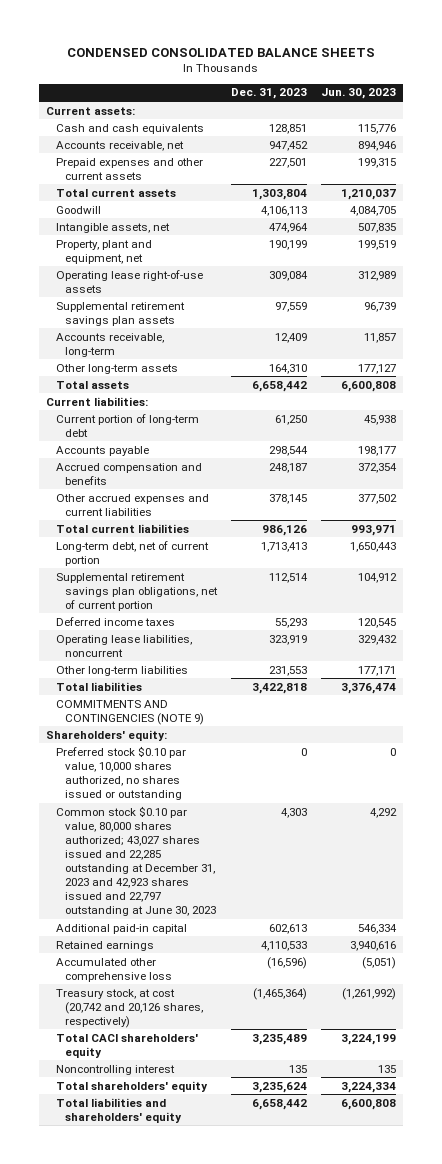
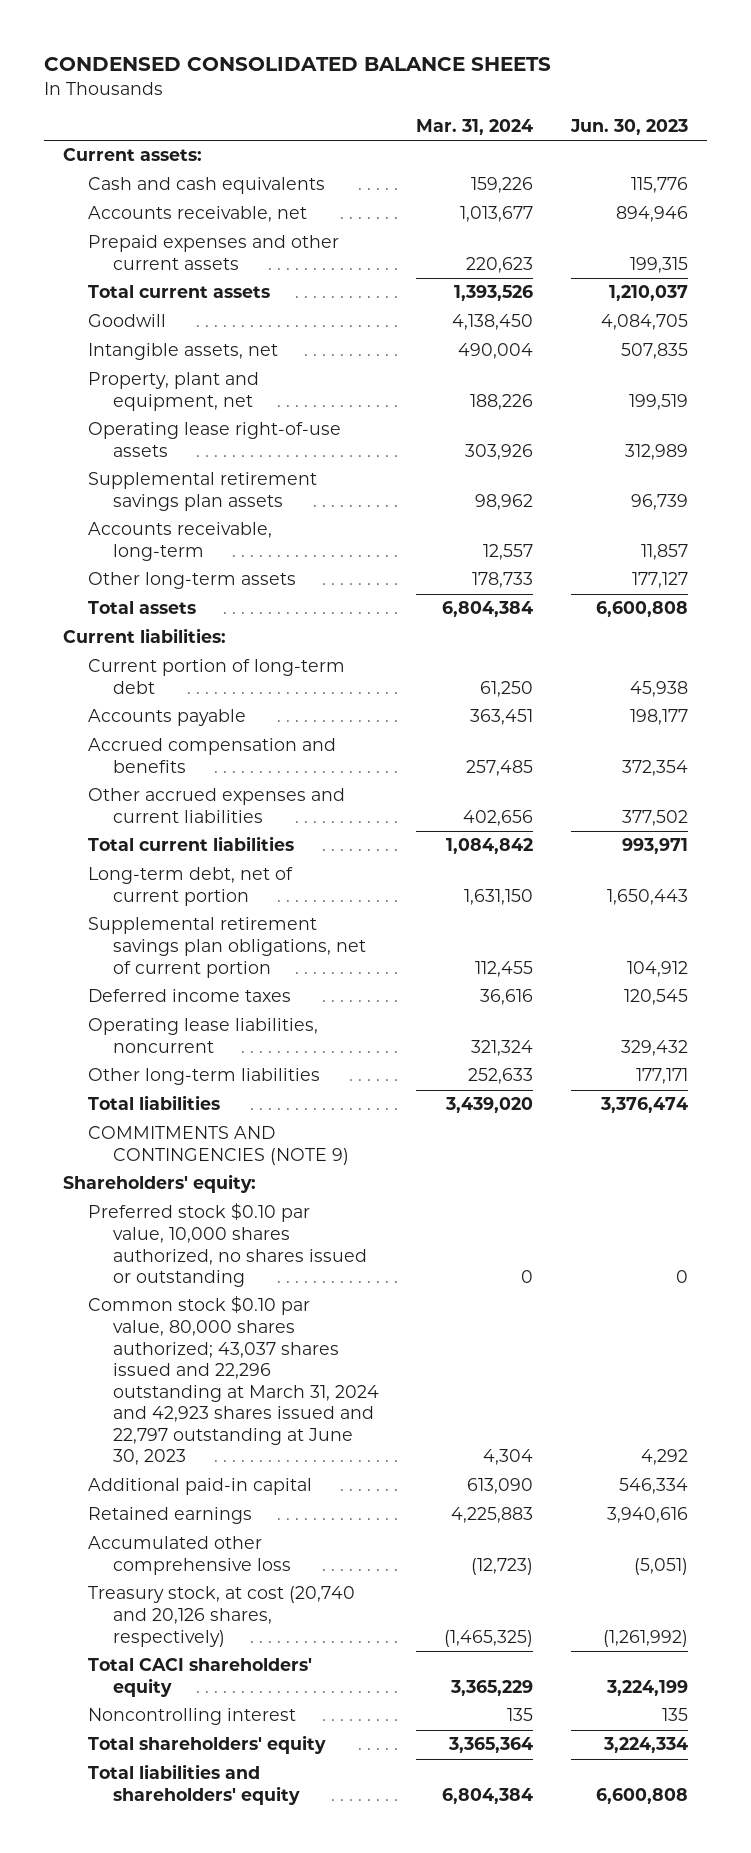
- | Dec. 31, 2023 | Jun. 30, 2023
+ | Mar. 31, 2024 | Jun. 30, 2023
- Common stock $0.10 par value, 80,000 shares authorized; 43,027 shares issued and 22,285 outstanding at December 31, 2023 and 42,923 shares issued and 22,797 outstanding at June 30, 2023 | 4,303 | 4,292
+ Common stock $0.10 par value, 80,000 shares authorized; 43,037 shares issued and 22,296 outstanding at March 31, 2024 and 42,923 shares issued and 22,797 outstanding at June 30, 2023 | 4,304 | 4,292
- Treasury stock, at cost (20,742 and 20,126 shares, respectively) | (1,465,364) | (1,261,992)
+ Treasury stock, at cost (20,740 and 20,126 shares, respectively) | (1,465,325) | (1,261,992)

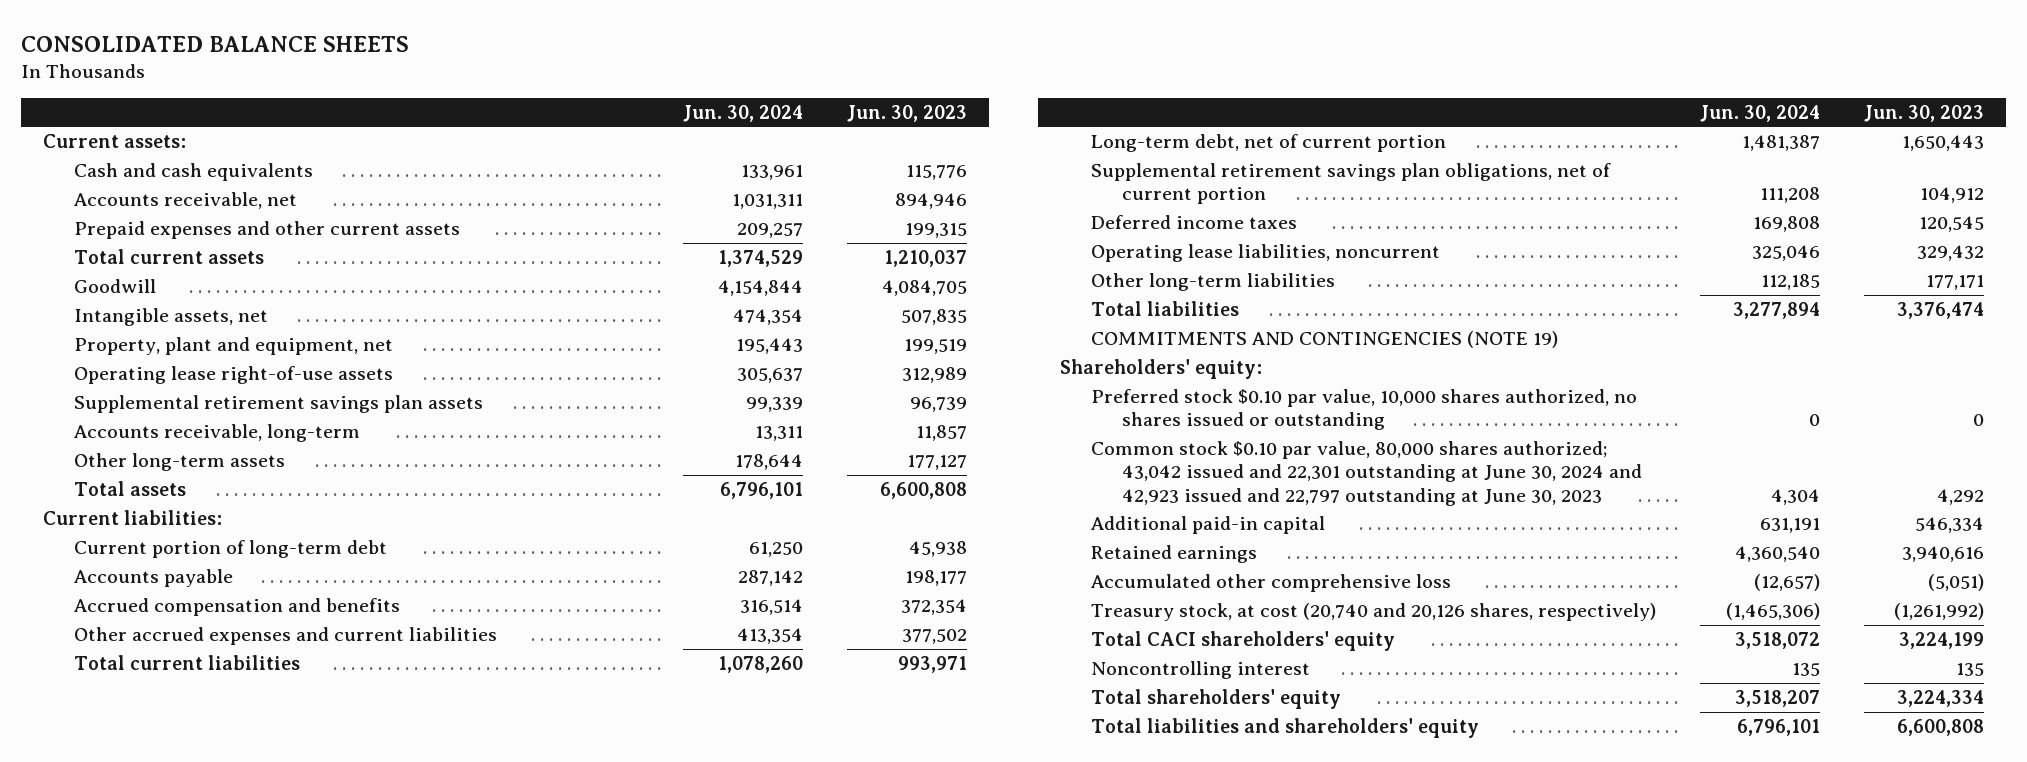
- CONDENSED CONSOLIDATED BALANCE SHEETS
+ CONSOLIDATED BALANCE SHEETS
- | Mar. 31, 2024 | Jun. 30, 2023
+ | Jun. 30, 2024 | Jun. 30, 2023
- COMMITMENTS AND CONTINGENCIES (NOTE 9)
+ COMMITMENTS AND CONTINGENCIES (NOTE 19)
- Common stock $0.10 par value, 80,000 shares authorized; 43,037 shares issued and 22,296 outstanding at March 31, 2024 and 42,923 shares issued and 22,797 outstanding at June 30, 2023 | 4,304 | 4,292
+ Common stock $0.10 par value, 80,000 shares authorized; 43,042 issued and 22,301 outstanding at June 30, 2024 and 42,923 issued and 22,797 outstanding at June 30, 2023 | 4,304 | 4,292

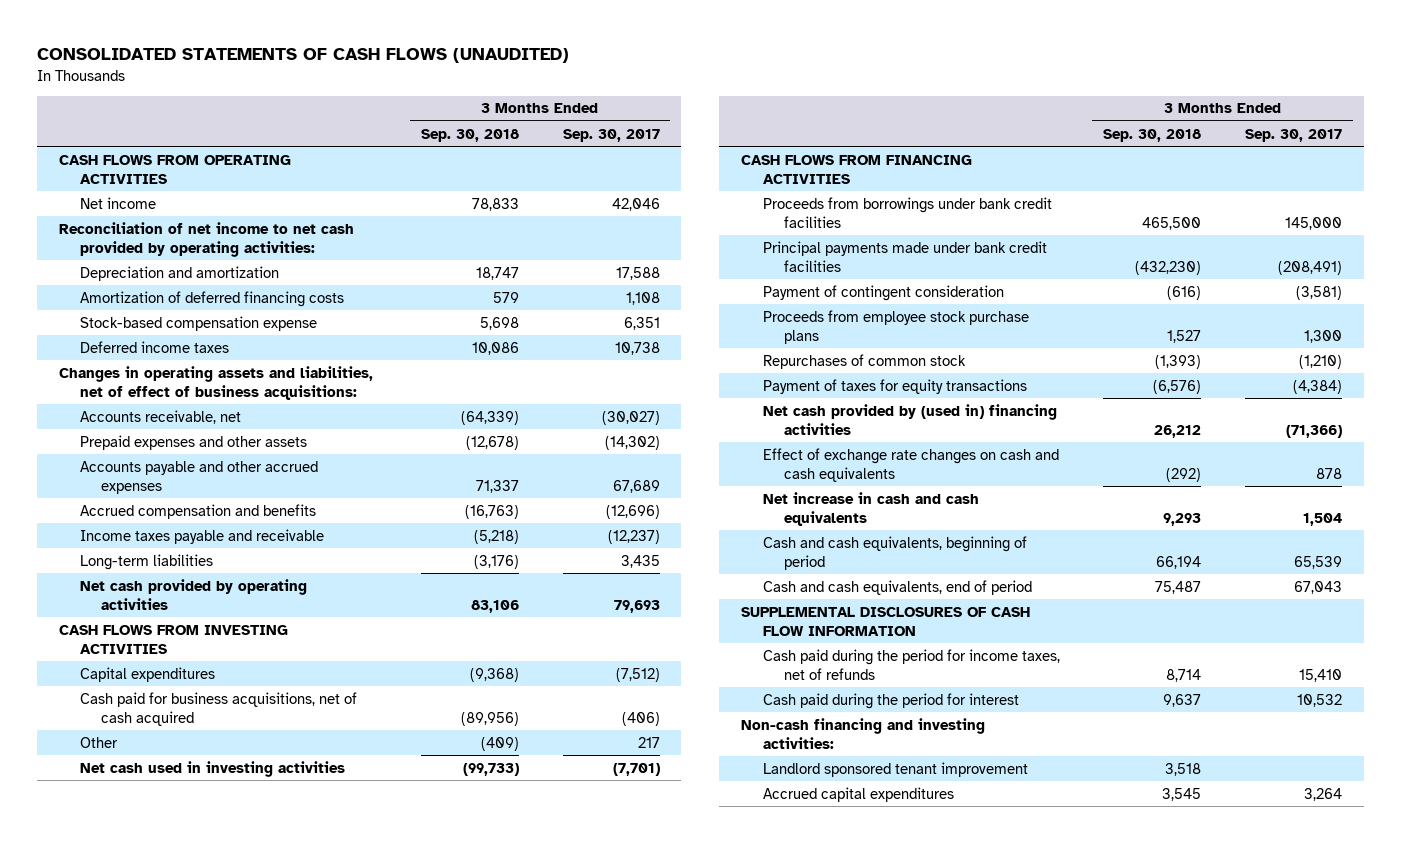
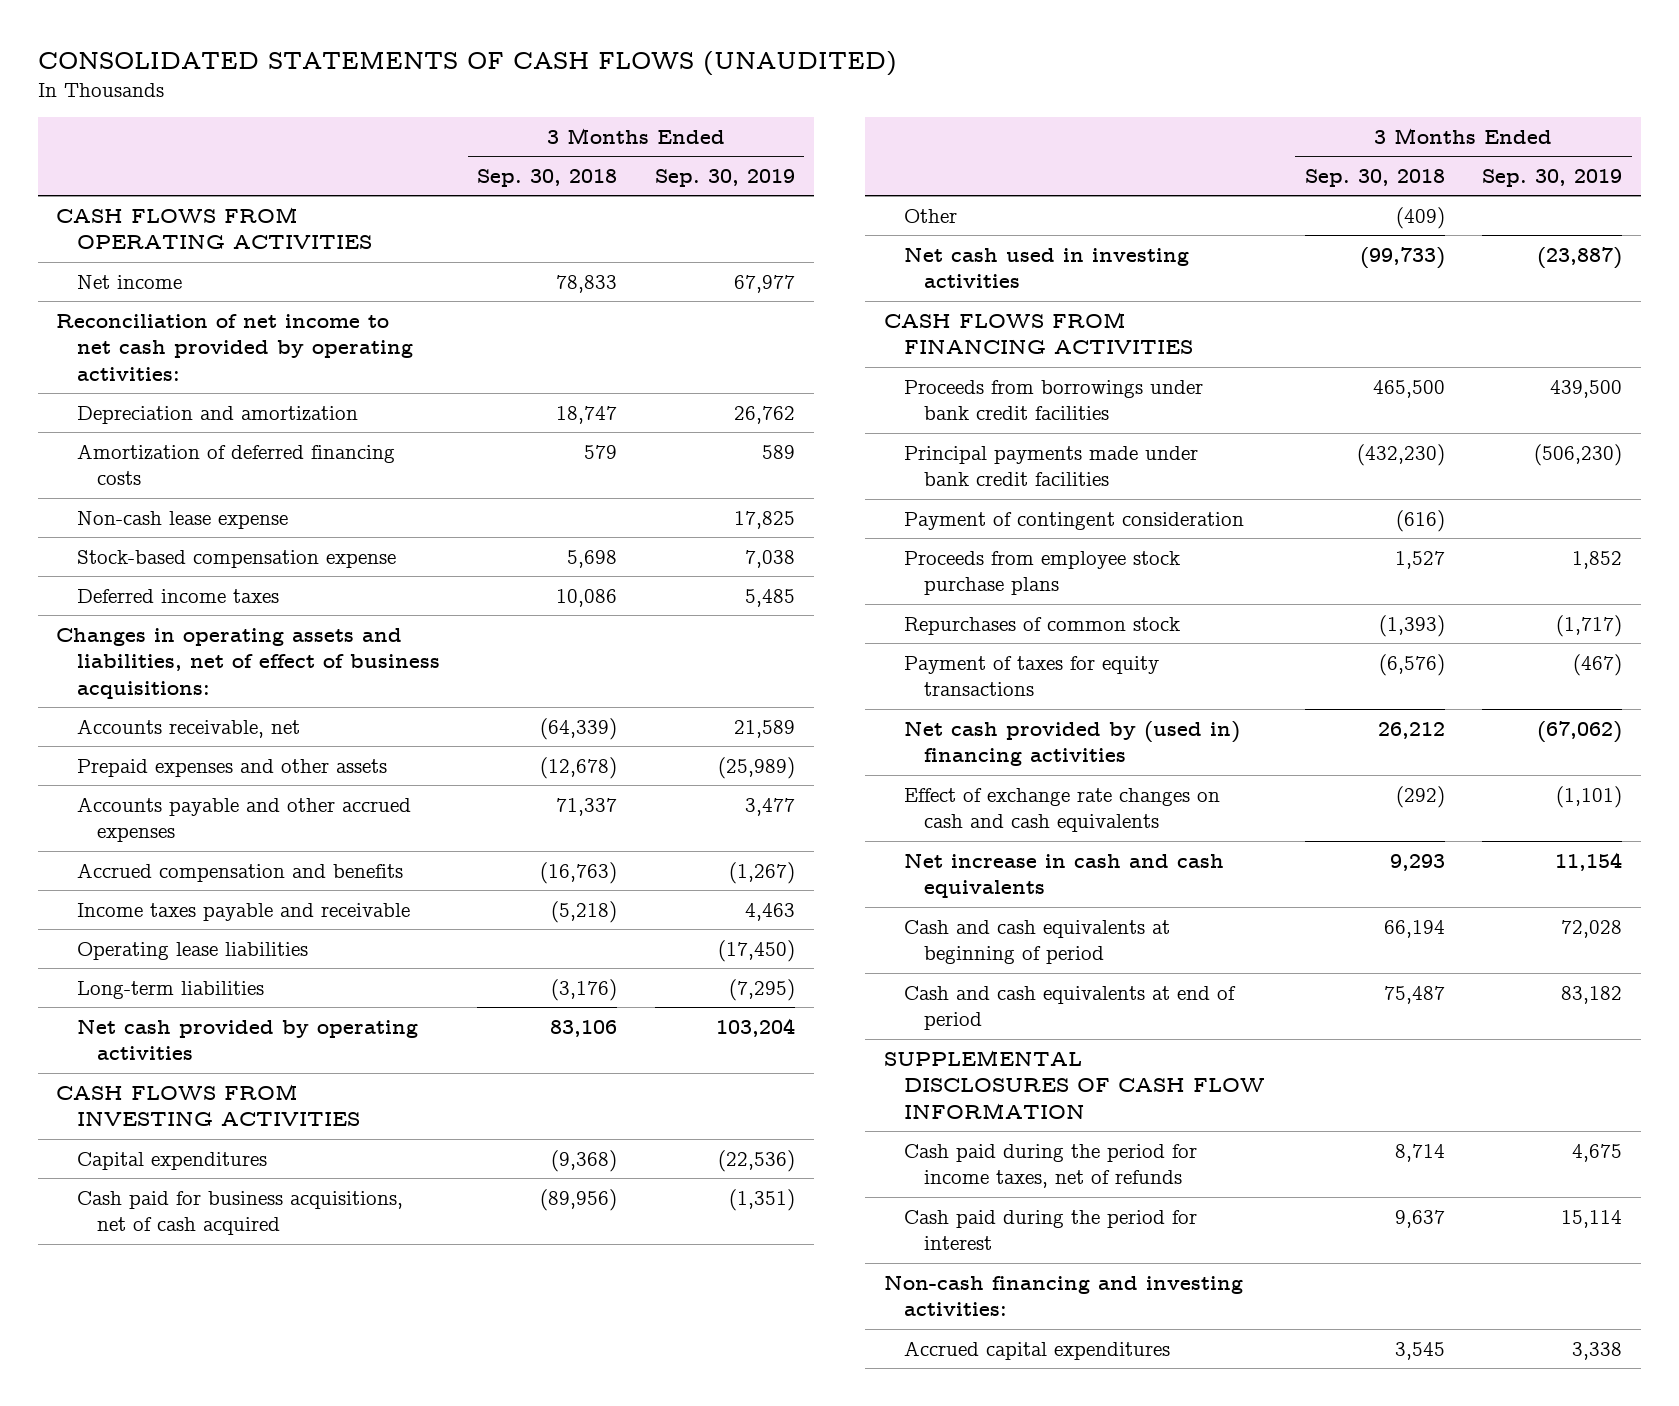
- | 3 Months Ended Sep. 30, 2018 | 3 Months Ended Sep. 30, 2017
+ | 3 Months Ended Sep. 30, 2018 | 3 Months Ended Sep. 30, 2019
+ Non-cash lease expense | | 17,825
+ Operating lease liabilities | | (17,450)
- Cash and cash equivalents, beginning of period | 66,194 | 65,539
- Cash and cash equivalents, end of period | 75,487 | 67,043
+ Cash and cash equivalents at beginning of period | 66,194 | 72,028
+ Cash and cash equivalents at end of period | 75,487 | 83,182
- Landlord sponsored tenant improvement | 3,518 |

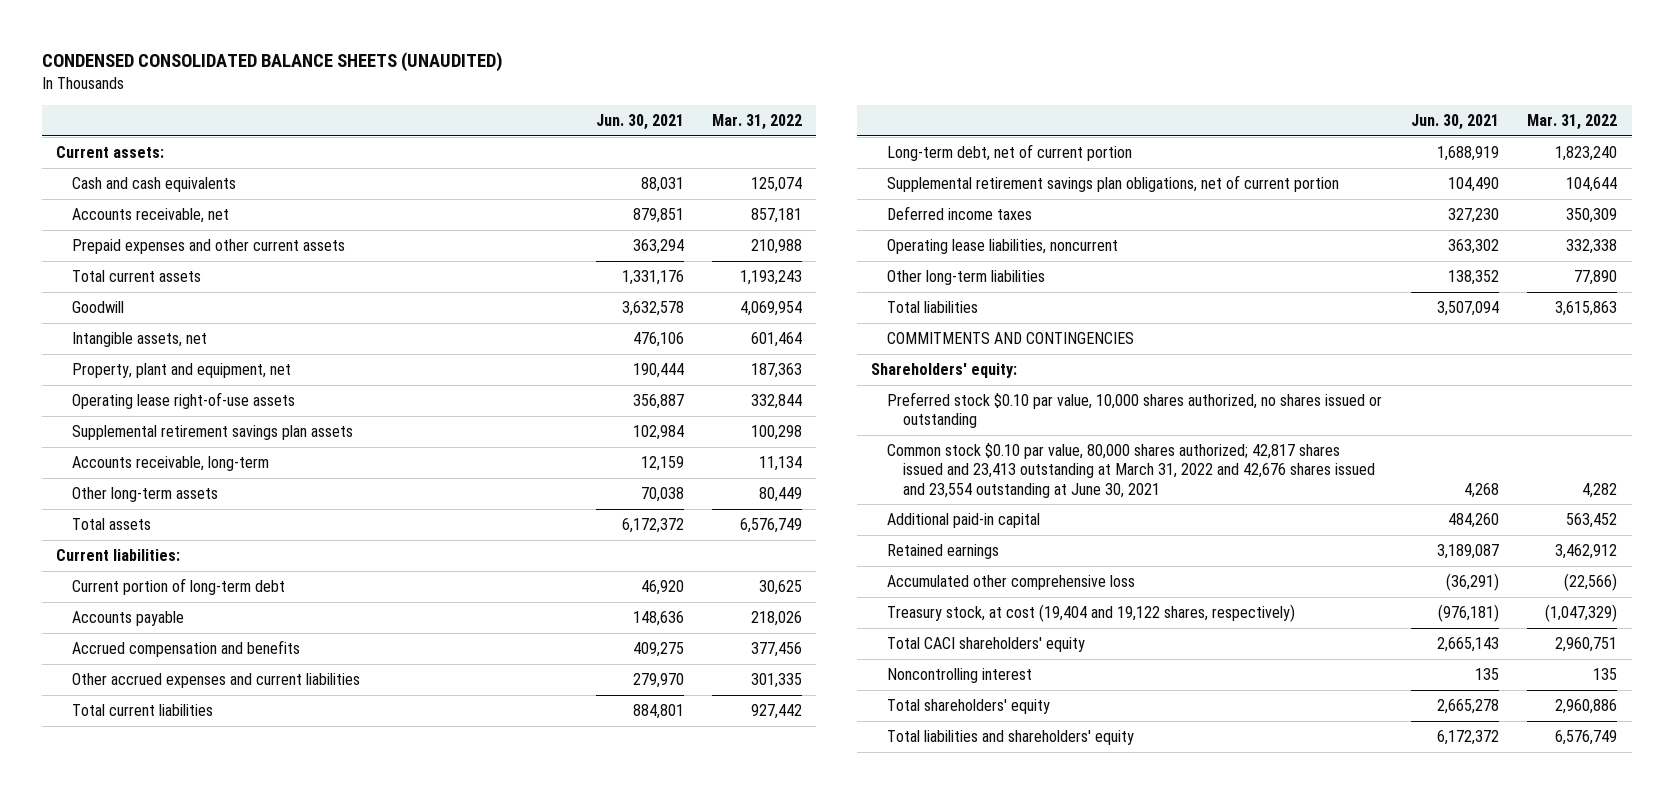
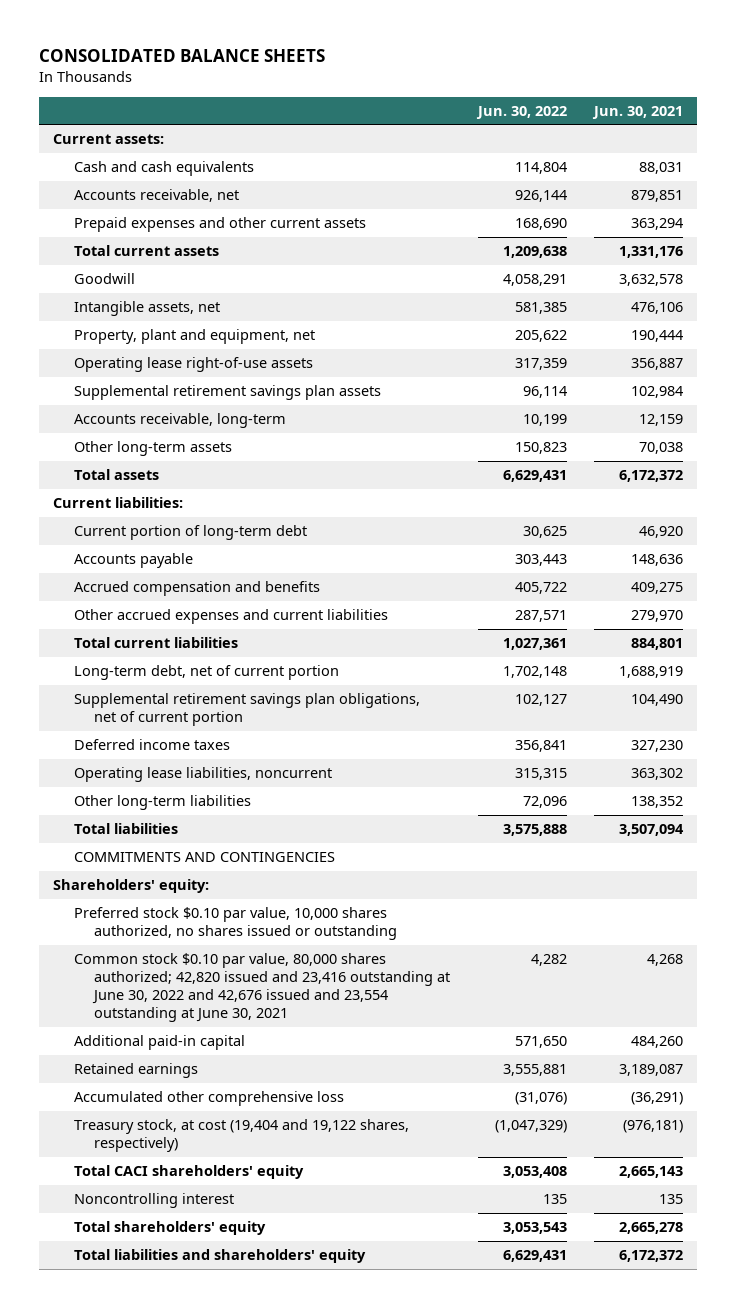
- CONDENSED CONSOLIDATED BALANCE SHEETS (UNAUDITED)
+ CONSOLIDATED BALANCE SHEETS
- | Jun. 30, 2021 | Mar. 31, 2022
+ | Jun. 30, 2022 | Jun. 30, 2021
- Common stock $0.10 par value, 80,000 shares authorized; 42,817 shares issued and 23,413 outstanding at March 31, 2022 and 42,676 shares issued and 23,554 outstanding at June 30, 2021 | 4,268 | 4,282
+ Common stock $0.10 par value, 80,000 shares authorized; 42,820 issued and 23,416 outstanding at June 30, 2022 and 42,676 issued and 23,554 outstanding at June 30, 2021 | 4,282 | 4,268

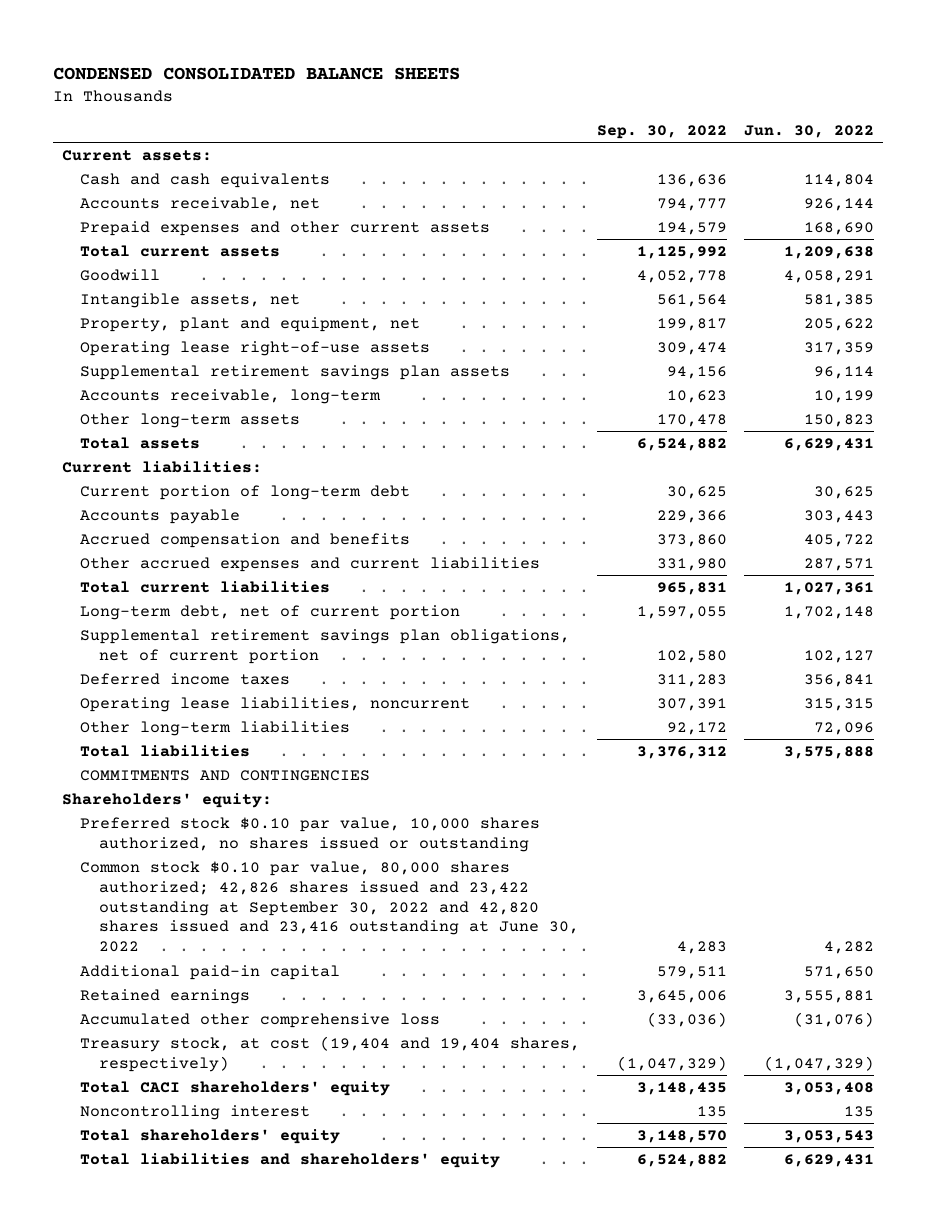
- CONSOLIDATED BALANCE SHEETS
+ CONDENSED CONSOLIDATED BALANCE SHEETS
- | Jun. 30, 2022 | Jun. 30, 2021
+ | Sep. 30, 2022 | Jun. 30, 2022
- Common stock $0.10 par value, 80,000 shares authorized; 42,820 issued and 23,416 outstanding at June 30, 2022 and 42,676 issued and 23,554 outstanding at June 30, 2021 | 4,282 | 4,268
+ Common stock $0.10 par value, 80,000 shares authorized; 42,826 shares issued and 23,422 outstanding at September 30, 2022 and 42,820 shares issued and 23,416 outstanding at June 30, 2022 | 4,283 | 4,282
- Treasury stock, at cost (19,404 and 19,122 shares, respectively) | (1,047,329) | (976,181)
+ Treasury stock, at cost (19,404 and 19,404 shares, respectively) | (1,047,329) | (1,047,329)

